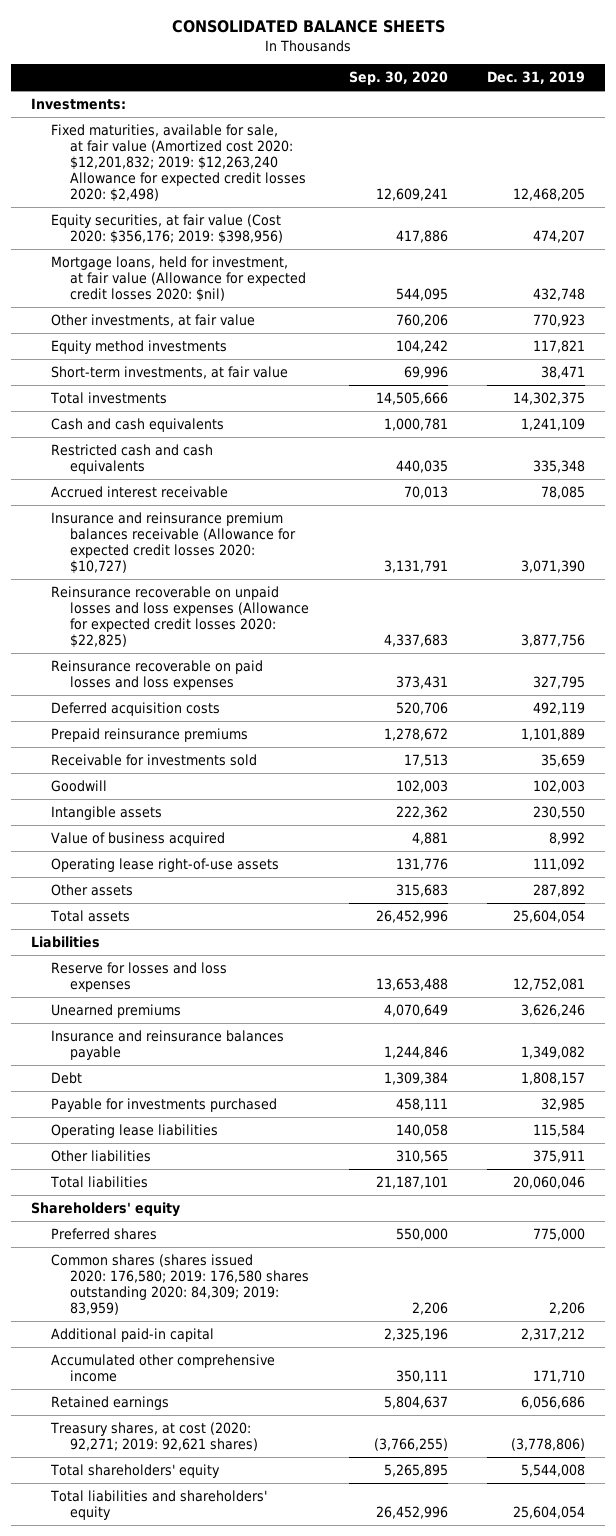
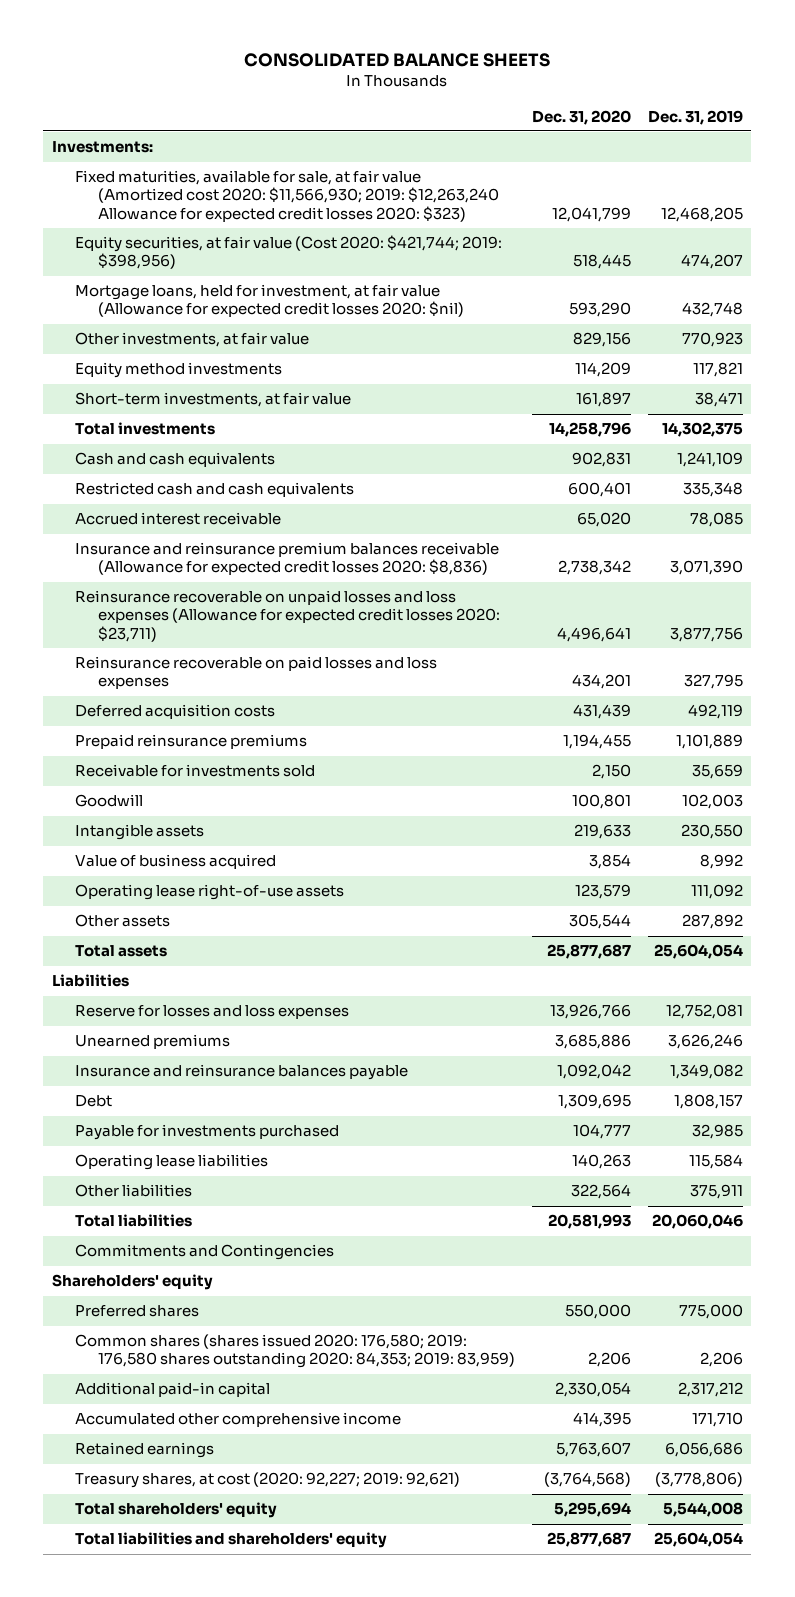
- | Sep. 30, 2020 | Dec. 31, 2019
+ | Dec. 31, 2020 | Dec. 31, 2019
- Fixed maturities, available for sale, at fair value (Amortized cost 2020: $12,201,832; 2019: $12,263,240 Allowance for expected credit losses 2020: $2,498) | 12,609,241 | 12,468,205
- Equity securities, at fair value (Cost 2020: $356,176; 2019: $398,956) | 417,886 | 474,207
+ Fixed maturities, available for sale, at fair value (Amortized cost 2020: $11,566,930; 2019: $12,263,240 Allowance for expected credit losses 2020: $323) | 12,041,799 | 12,468,205
+ Equity securities, at fair value (Cost 2020: $421,744; 2019: $398,956) | 518,445 | 474,207
- Insurance and reinsurance premium balances receivable (Allowance for expected credit losses 2020: $10,727) | 3,131,791 | 3,071,390
- Reinsurance recoverable on unpaid losses and loss expenses (Allowance for expected credit losses 2020: $22,825) | 4,337,683 | 3,877,756
+ Insurance and reinsurance premium balances receivable (Allowance for expected credit losses 2020: $8,836) | 2,738,342 | 3,071,390
+ Reinsurance recoverable on unpaid losses and loss expenses (Allowance for expected credit losses 2020: $23,711) | 4,496,641 | 3,877,756
+ Commitments and Contingencies
- Common shares (shares issued 2020: 176,580; 2019: 176,580 shares outstanding 2020: 84,309; 2019: 83,959) | 2,206 | 2,206
+ Common shares (shares issued 2020: 176,580; 2019: 176,580 shares outstanding 2020: 84,353; 2019: 83,959) | 2,206 | 2,206
- Treasury shares, at cost (2020: 92,271; 2019: 92,621 shares) | (3,766,255) | (3,778,806)
+ Treasury shares, at cost (2020: 92,227; 2019: 92,621) | (3,764,568) | (3,778,806)

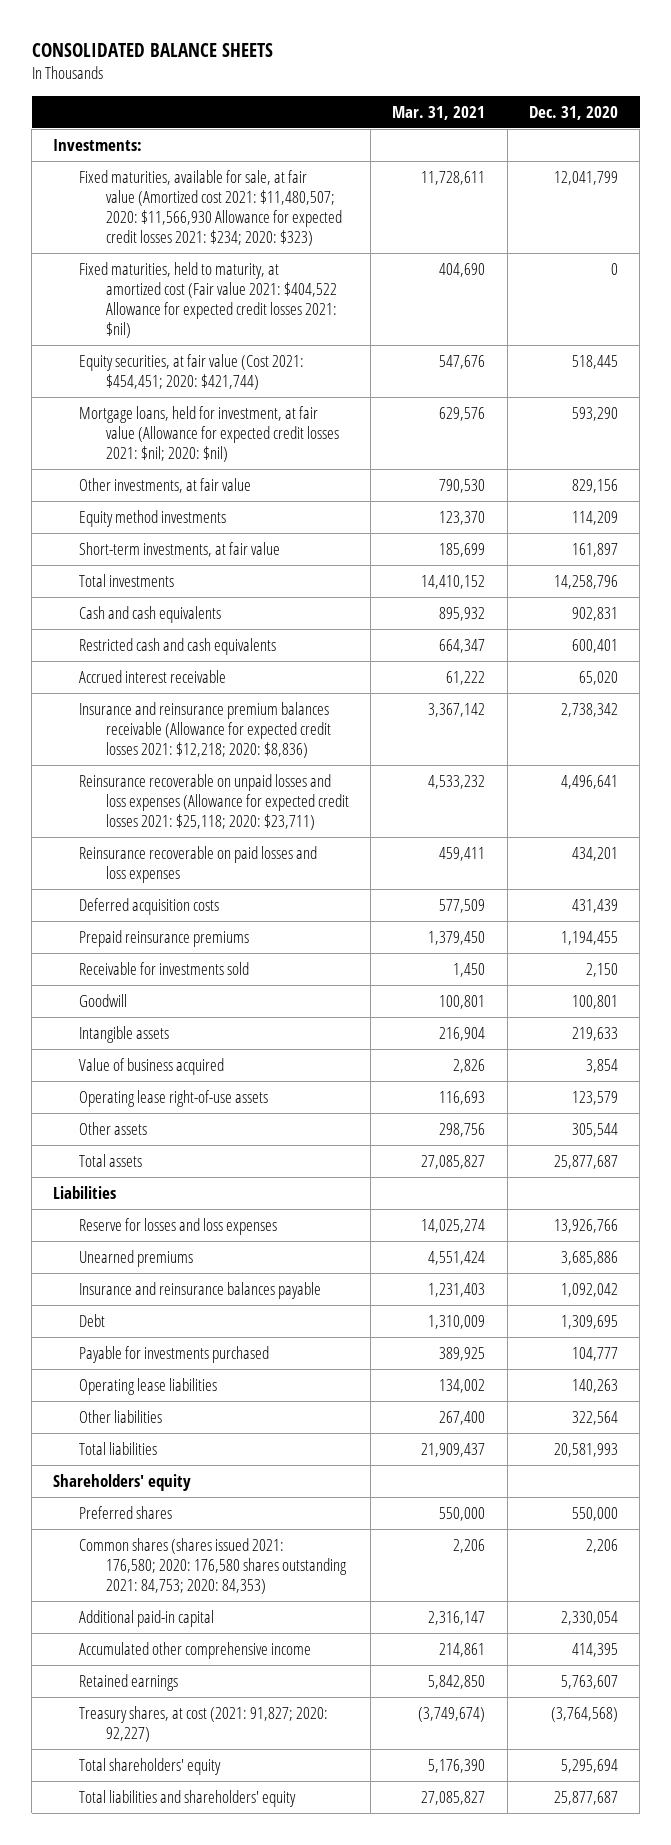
- | Dec. 31, 2020 | Dec. 31, 2019
+ | Mar. 31, 2021 | Dec. 31, 2020
- Fixed maturities, available for sale, at fair value (Amortized cost 2020: $11,566,930; 2019: $12,263,240 Allowance for expected credit losses 2020: $323) | 12,041,799 | 12,468,205
- Equity securities, at fair value (Cost 2020: $421,744; 2019: $398,956) | 518,445 | 474,207
- Mortgage loans, held for investment, at fair value (Allowance for expected credit losses 2020: $nil) | 593,290 | 432,748
+ Fixed maturities, available for sale, at fair value (Amortized cost 2021: $11,480,507; 2020: $11,566,930 Allowance for expected credit losses 2021: $234; 2020: $323) | 11,728,611 | 12,041,799
+ Fixed maturities, held to maturity, at amortized cost (Fair value 2021: $404,522 Allowance for expected credit losses 2021: $nil) | 404,690 | 0
+ Equity securities, at fair value (Cost 2021: $454,451; 2020: $421,744) | 547,676 | 518,445
+ Mortgage loans, held for investment, at fair value (Allowance for expected credit losses 2021: $nil; 2020: $nil) | 629,576 | 593,290
- Insurance and reinsurance premium balances receivable (Allowance for expected credit losses 2020: $8,836) | 2,738,342 | 3,071,390
- Reinsurance recoverable on unpaid losses and loss expenses (Allowance for expected credit losses 2020: $23,711) | 4,496,641 | 3,877,756
+ Insurance and reinsurance premium balances receivable (Allowance for expected credit losses 2021: $12,218; 2020: $8,836) | 3,367,142 | 2,738,342
+ Reinsurance recoverable on unpaid losses and loss expenses (Allowance for expected credit losses 2021: $25,118; 2020: $23,711) | 4,533,232 | 4,496,641
- Commitments and Contingencies
- Common shares (shares issued 2020: 176,580; 2019: 176,580 shares outstanding 2020: 84,353; 2019: 83,959) | 2,206 | 2,206
+ Common shares (shares issued 2021: 176,580; 2020: 176,580 shares outstanding 2021: 84,753; 2020: 84,353) | 2,206 | 2,206
- Treasury shares, at cost (2020: 92,227; 2019: 92,621) | (3,764,568) | (3,778,806)
+ Treasury shares, at cost (2021: 91,827; 2020: 92,227) | (3,749,674) | (3,764,568)

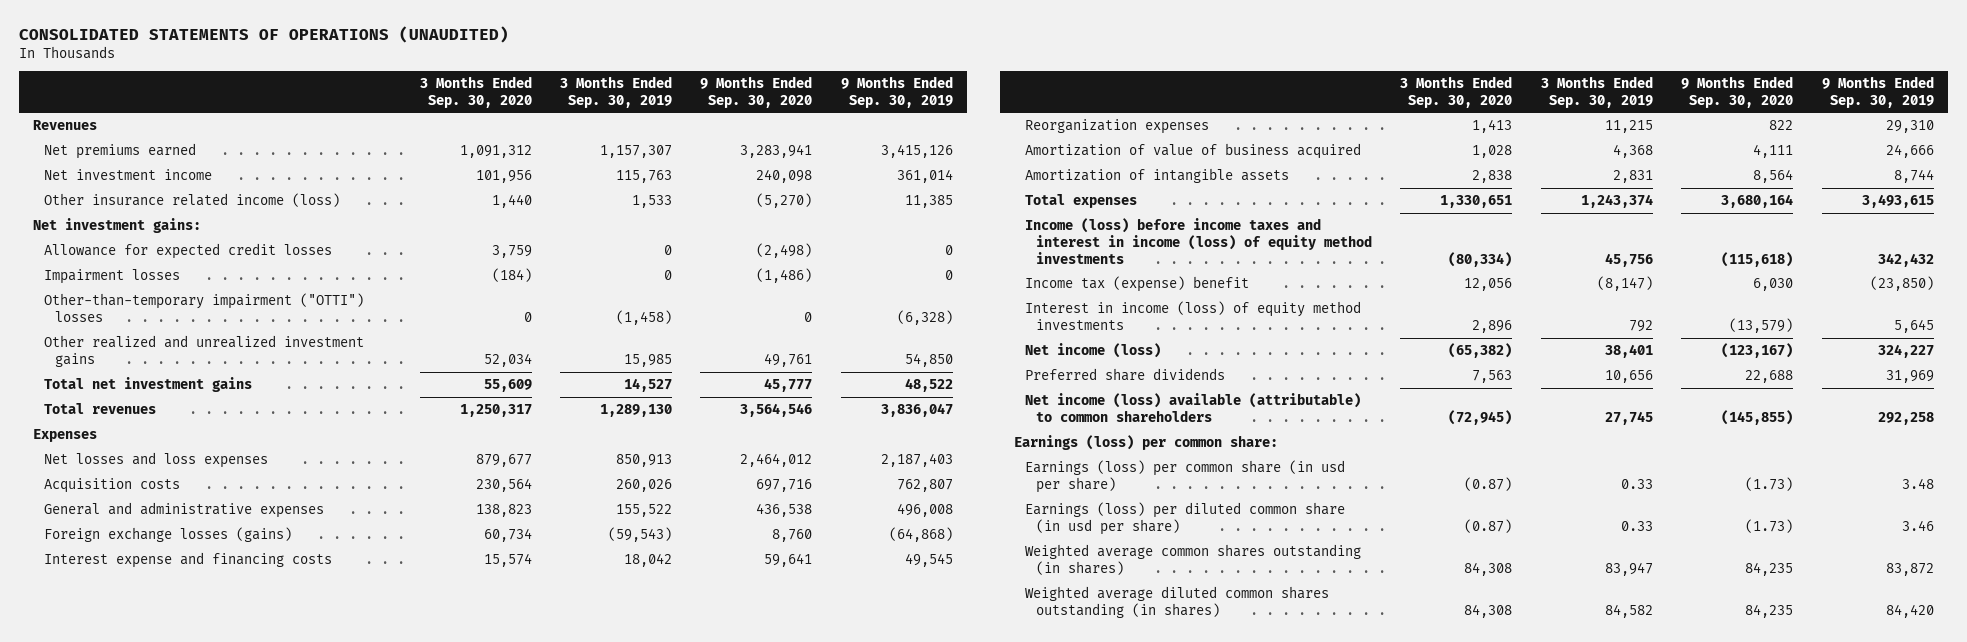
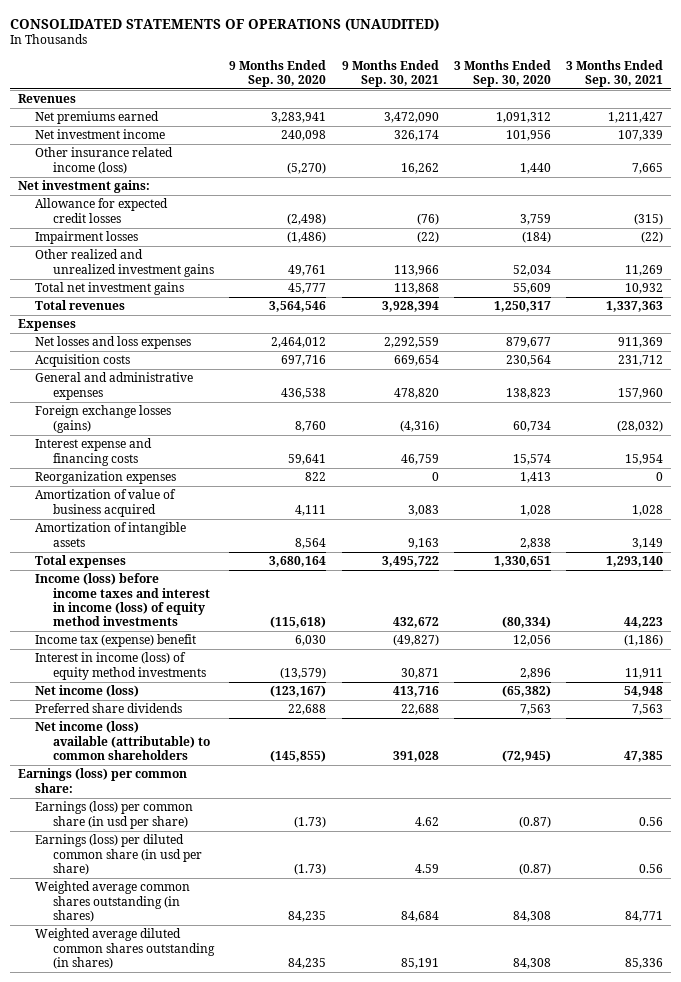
- | 3 Months Ended Sep. 30, 2020 | 3 Months Ended Sep. 30, 2019 | 9 Months Ended Sep. 30, 2020 | 9 Months Ended Sep. 30, 2019
+ | 9 Months Ended Sep. 30, 2020 | 9 Months Ended Sep. 30, 2021 | 3 Months Ended Sep. 30, 2020 | 3 Months Ended Sep. 30, 2021
- Other-than-temporary impairment ("OTTI") losses | 0 | (1,458) | 0 | (6,328)

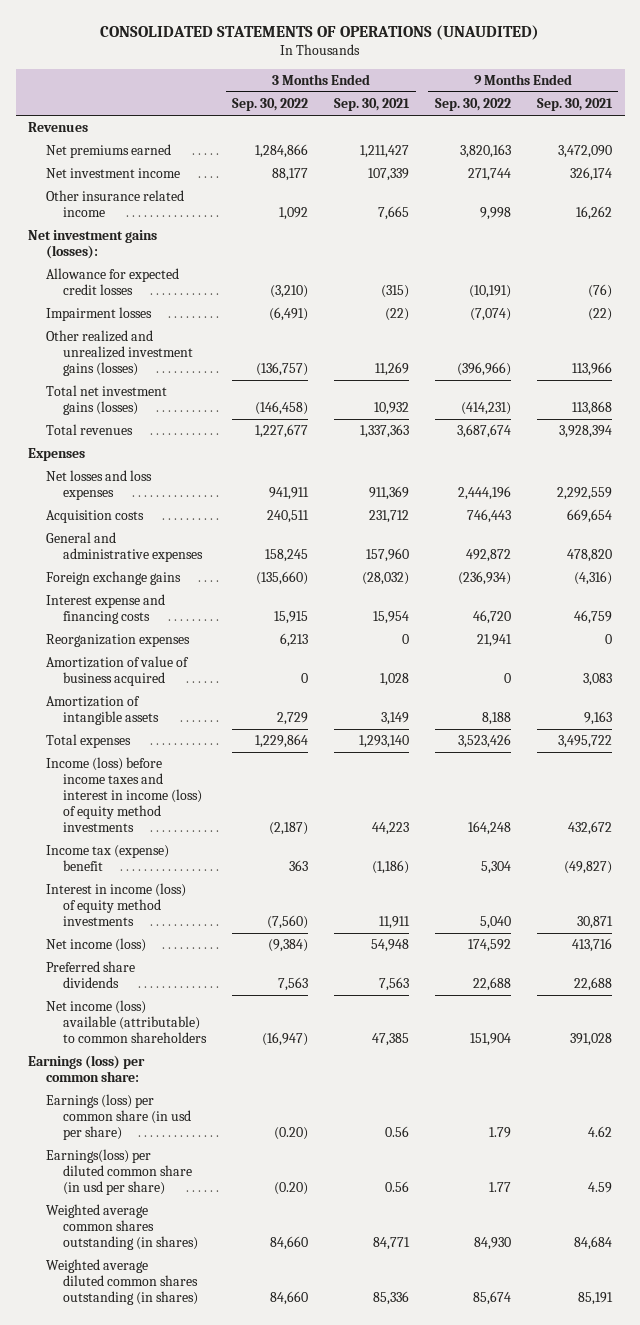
- | 9 Months Ended Sep. 30, 2020 | 9 Months Ended Sep. 30, 2021 | 3 Months Ended Sep. 30, 2020 | 3 Months Ended Sep. 30, 2021
+ | 3 Months Ended Sep. 30, 2022 | 3 Months Ended Sep. 30, 2021 | 9 Months Ended Sep. 30, 2022 | 9 Months Ended Sep. 30, 2021
- Other insurance related income (loss) | (5,270) | 16,262 | 1,440 | 7,665
- Net investment gains:
+ Other insurance related income | 1,092 | 7,665 | 9,998 | 16,262
+ Net investment gains (losses):
- Other realized and unrealized investment gains | 49,761 | 113,966 | 52,034 | 11,269
- Total net investment gains | 45,777 | 113,868 | 55,609 | 10,932
+ Other realized and unrealized investment gains (losses) | (136,757) | 11,269 | (396,966) | 113,966
+ Total net investment gains (losses) | (146,458) | 10,932 | (414,231) | 113,868
- Foreign exchange losses (gains) | 8,760 | (4,316) | 60,734 | (28,032)
+ Foreign exchange gains | (135,660) | (28,032) | (236,934) | (4,316)
- Earnings (loss) per diluted common share (in usd per share) | (1.73) | 4.59 | (0.87) | 0.56
+ Earnings(loss) per diluted common share (in usd per share) | (0.20) | 0.56 | 1.77 | 4.59

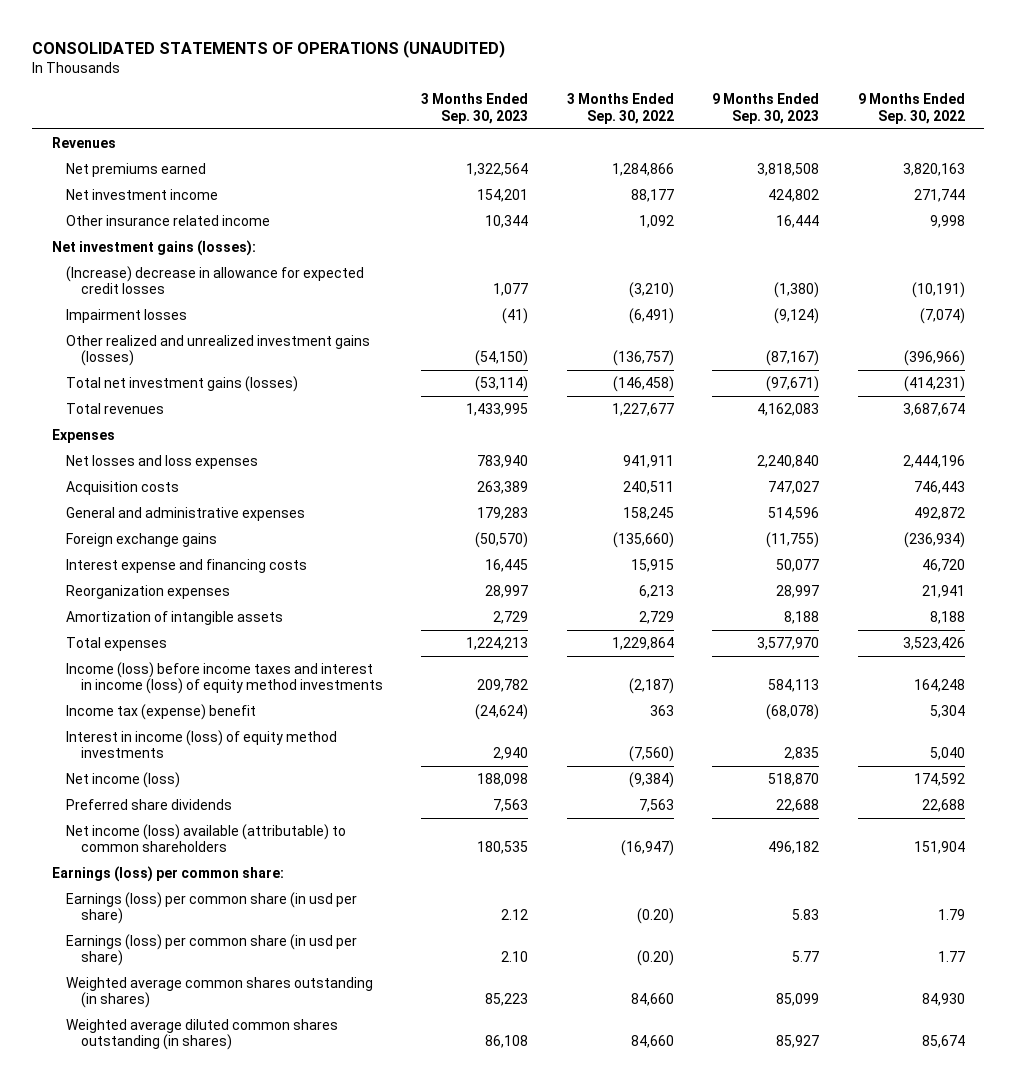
- | 3 Months Ended Sep. 30, 2022 | 3 Months Ended Sep. 30, 2021 | 9 Months Ended Sep. 30, 2022 | 9 Months Ended Sep. 30, 2021
+ | 3 Months Ended Sep. 30, 2023 | 3 Months Ended Sep. 30, 2022 | 9 Months Ended Sep. 30, 2023 | 9 Months Ended Sep. 30, 2022
- Allowance for expected credit losses | (3,210) | (315) | (10,191) | (76)
+ (Increase) decrease in allowance for expected credit losses | 1,077 | (3,210) | (1,380) | (10,191)
- Amortization of value of business acquired | 0 | 1,028 | 0 | 3,083
- Earnings(loss) per diluted common share (in usd per share) | (0.20) | 0.56 | 1.77 | 4.59
+ Earnings (loss) per common share (in usd per share) | 2.10 | (0.20) | 5.77 | 1.77

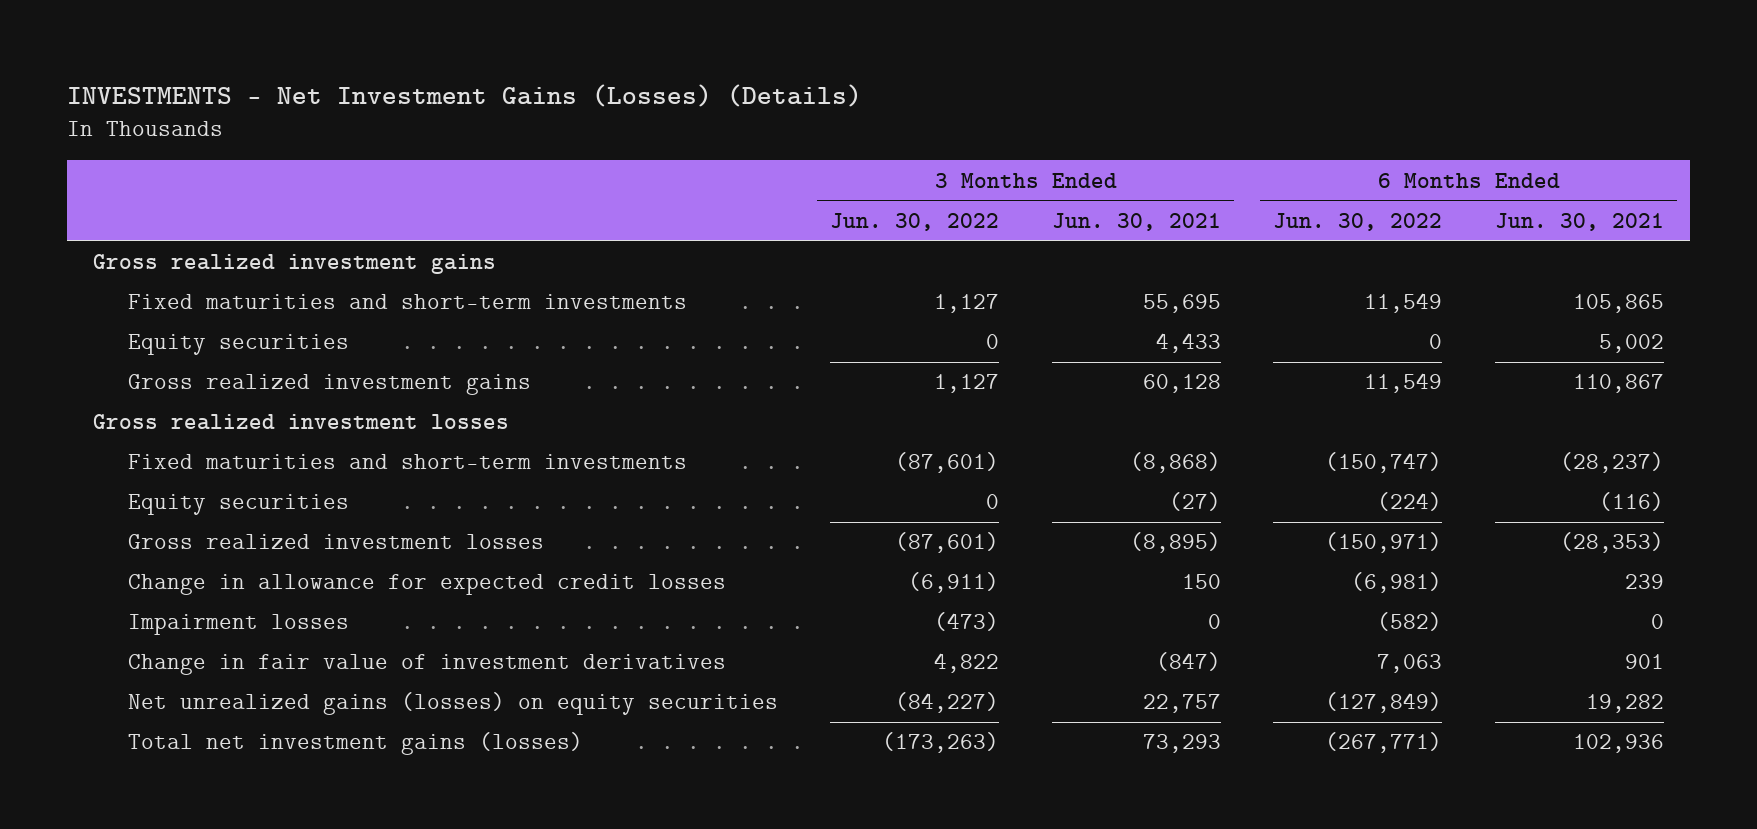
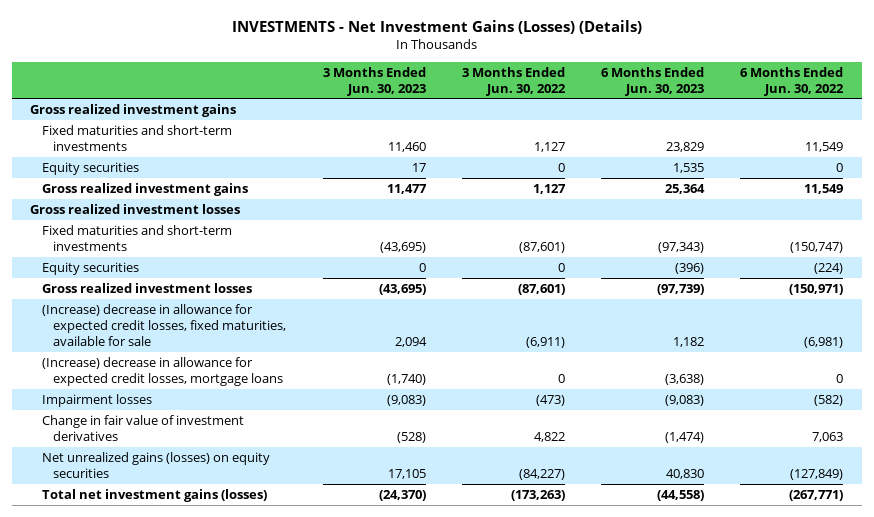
- | 3 Months Ended Jun. 30, 2022 | 3 Months Ended Jun. 30, 2021 | 6 Months Ended Jun. 30, 2022 | 6 Months Ended Jun. 30, 2021
+ | 3 Months Ended Jun. 30, 2023 | 3 Months Ended Jun. 30, 2022 | 6 Months Ended Jun. 30, 2023 | 6 Months Ended Jun. 30, 2022
- Change in allowance for expected credit losses | (6,911) | 150 | (6,981) | 239
+ (Increase) decrease in allowance for expected credit losses, fixed maturities, available for sale | 2,094 | (6,911) | 1,182 | (6,981)
+ (Increase) decrease in allowance for expected credit losses, mortgage loans | (1,740) | 0 | (3,638) | 0

